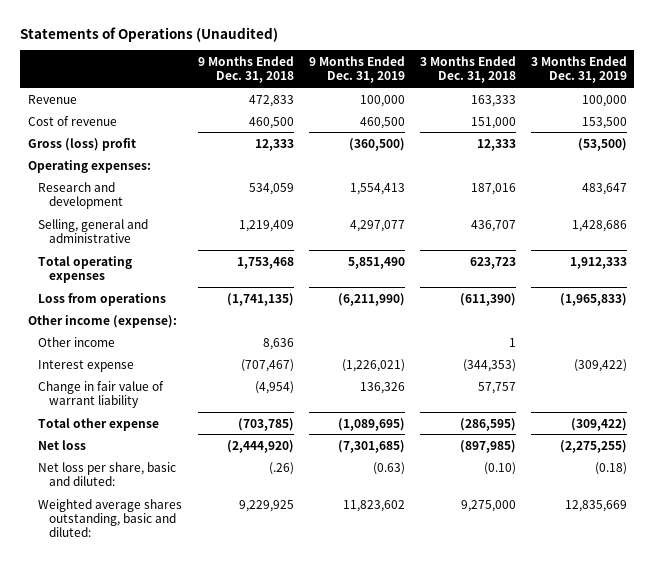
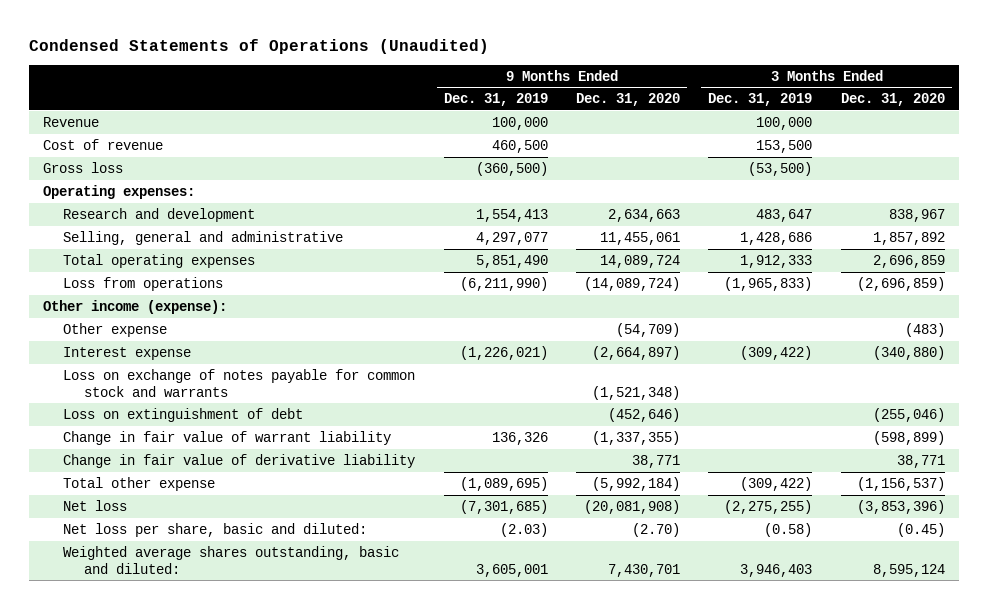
- Statements of Operations (Unaudited)
+ Condensed Statements of Operations (Unaudited)
- | 9 Months Ended Dec. 31, 2018 | 9 Months Ended Dec. 31, 2019 | 3 Months Ended Dec. 31, 2018 | 3 Months Ended Dec. 31, 2019
+ | 9 Months Ended Dec. 31, 2019 | 9 Months Ended Dec. 31, 2020 | 3 Months Ended Dec. 31, 2019 | 3 Months Ended Dec. 31, 2020
- Gross (loss) profit | 12,333 | (360,500) | 12,333 | (53,500)
+ Gross loss | (360,500) | | (53,500) |
- Other income | 8,636 | | 1 |
+ Other expense | | (54,709) | | (483)
+ Loss on exchange of notes payable for common stock and warrants | | (1,521,348) | |
+ Loss on extinguishment of debt | | (452,646) | | (255,046)
+ Change in fair value of derivative liability | | 38,771 | | 38,771
- Net loss per share, basic and diluted: | (.26) | (0.63) | (0.10) | (0.18)
- Weighted average shares outstanding, basic and diluted: | 9,229,925 | 11,823,602 | 9,275,000 | 12,835,669
+ Net loss per share, basic and diluted: | (2.03) | (2.70) | (0.58) | (0.45)
+ Weighted average shares outstanding, basic and diluted: | 3,605,001 | 7,430,701 | 3,946,403 | 8,595,124

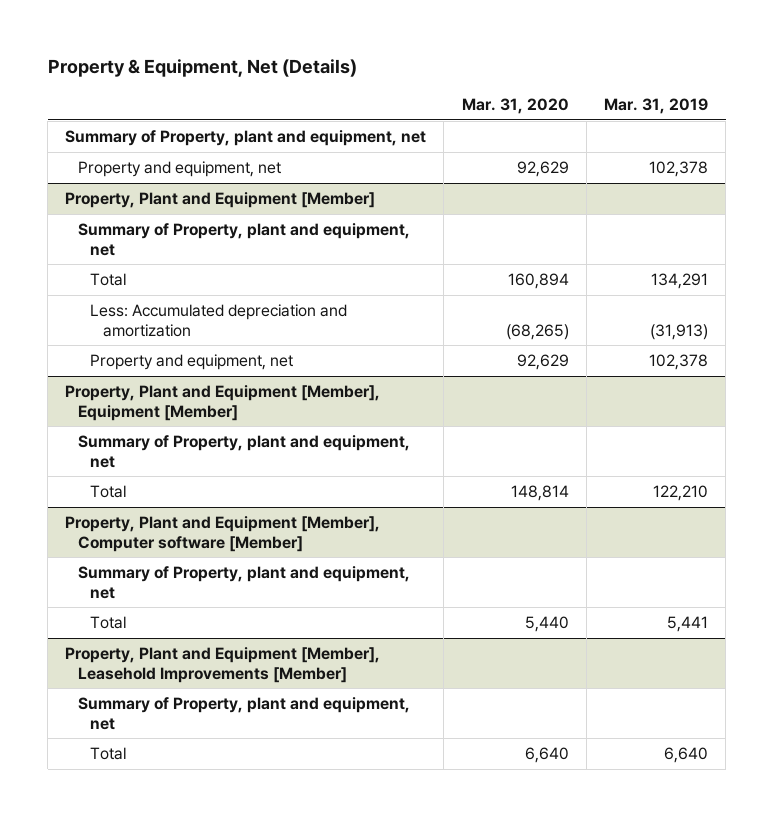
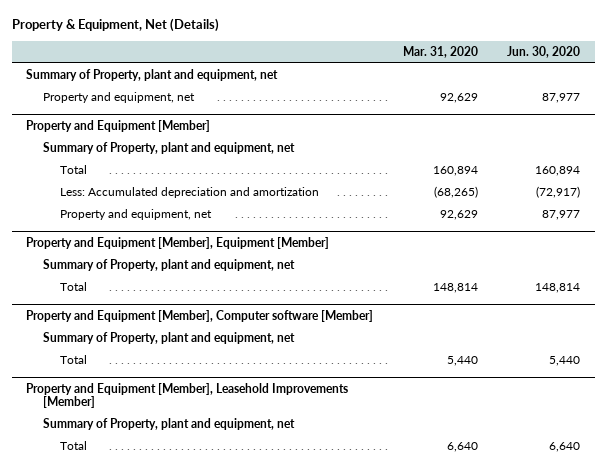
- | Mar. 31, 2020 | Mar. 31, 2019
+ | Mar. 31, 2020 | Jun. 30, 2020
- Property, Plant and Equipment [Member]
+ Property and Equipment [Member]
- Property, Plant and Equipment [Member], Equipment [Member]
+ Property and Equipment [Member], Equipment [Member]
- Property, Plant and Equipment [Member], Computer software [Member]
+ Property and Equipment [Member], Computer software [Member]
- Property, Plant and Equipment [Member], Leasehold Improvements [Member]
+ Property and Equipment [Member], Leasehold Improvements [Member]

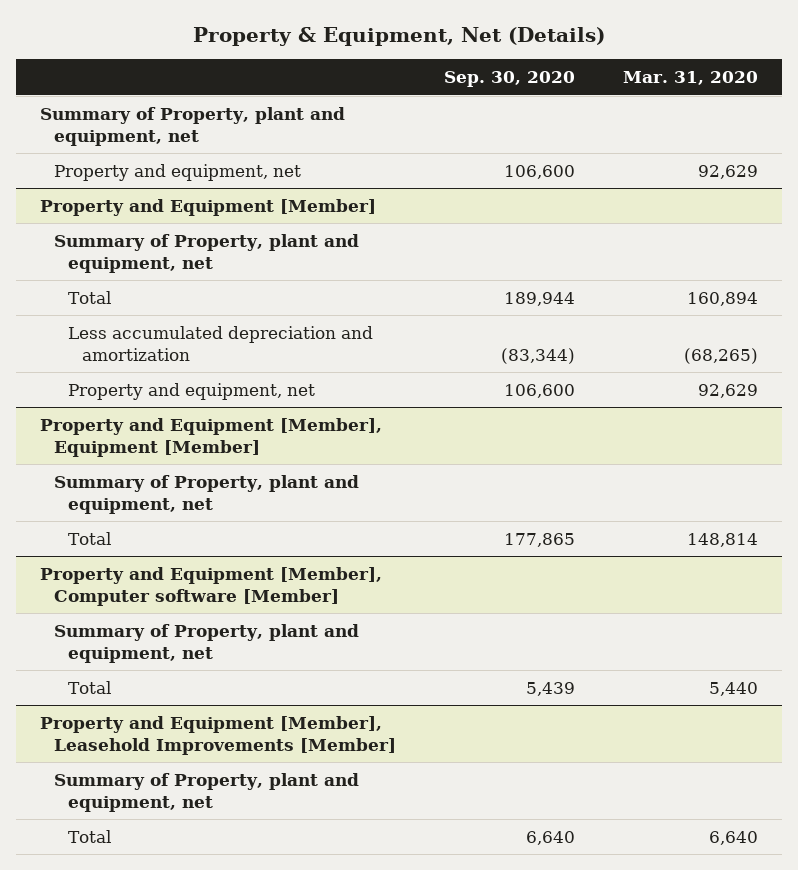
- | Mar. 31, 2020 | Jun. 30, 2020
+ | Sep. 30, 2020 | Mar. 31, 2020
@ Property and Equipment [Member]
- Less: Accumulated depreciation and amortization | (68,265) | (72,917)
+ Less accumulated depreciation and amortization | (83,344) | (68,265)

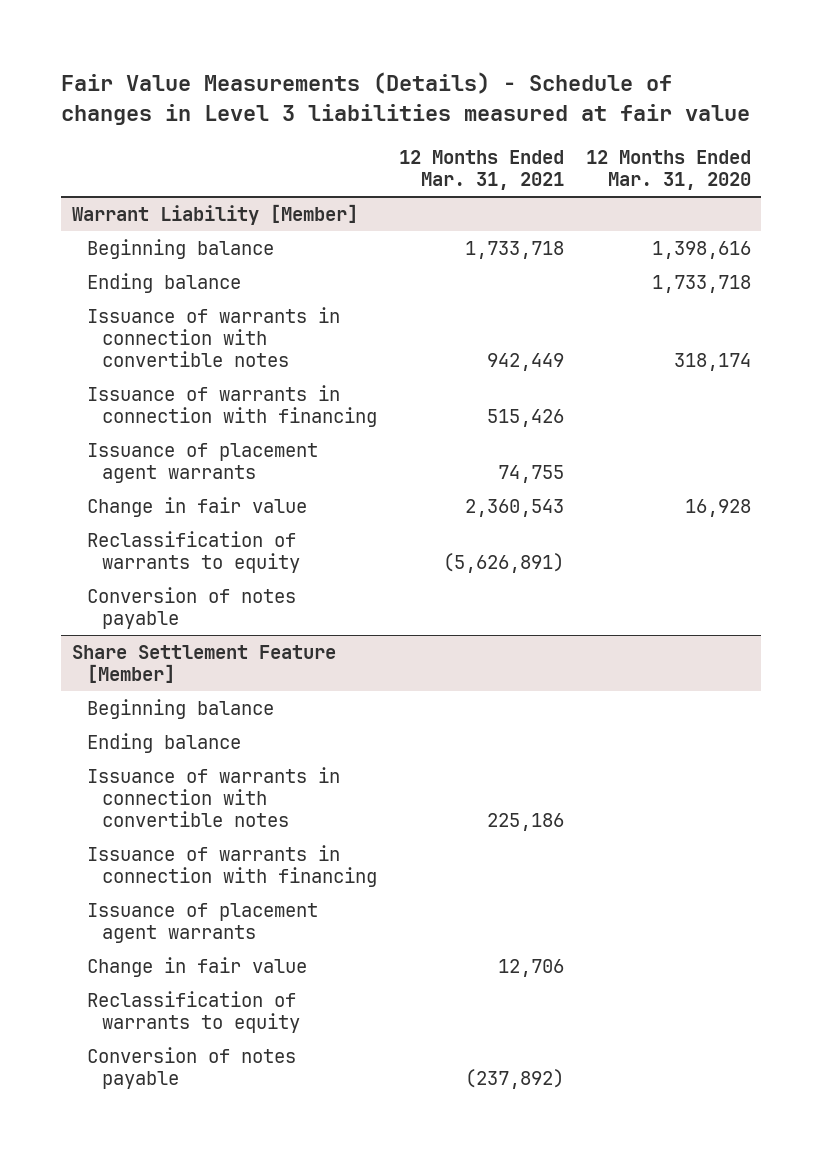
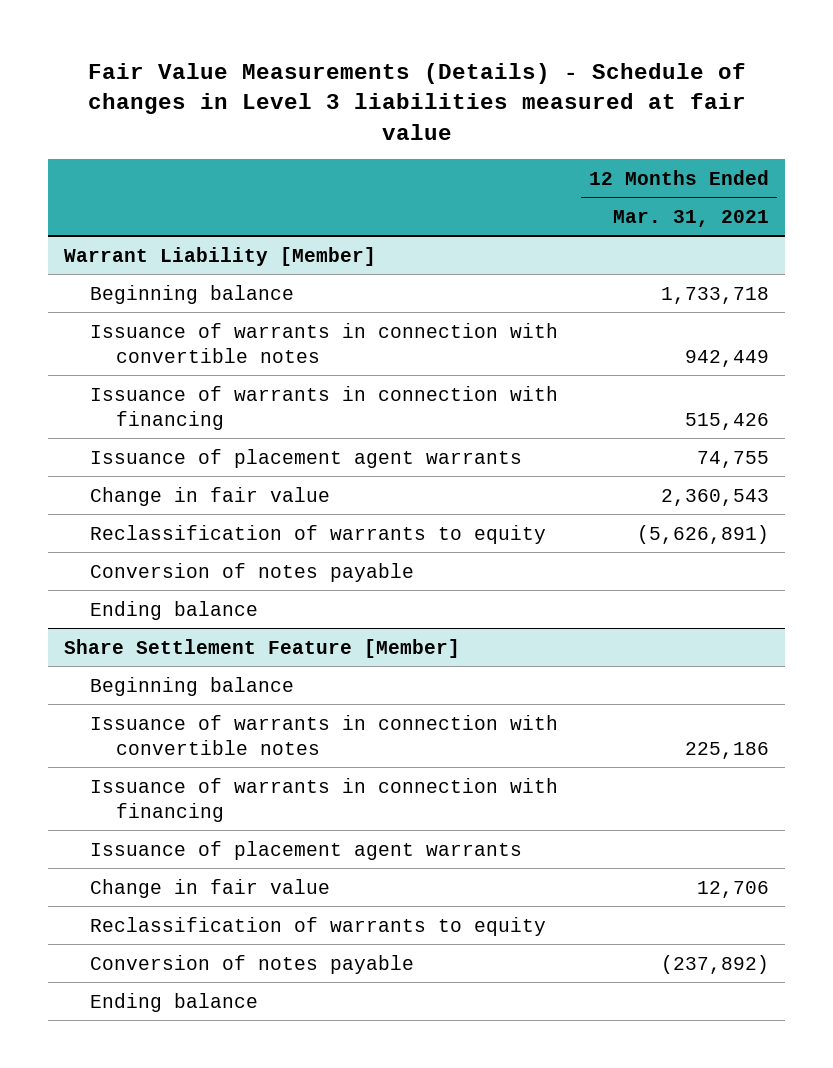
- | 12 Months Ended Mar. 31, 2021 | 12 Months Ended Mar. 31, 2020
+ | 12 Months Ended Mar. 31, 2021
@ Warrant Liability [Member]
moved down: Ending balance
@ Share Settlement Feature [Member]
moved down: Ending balance

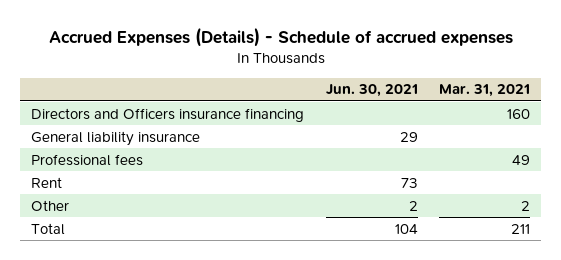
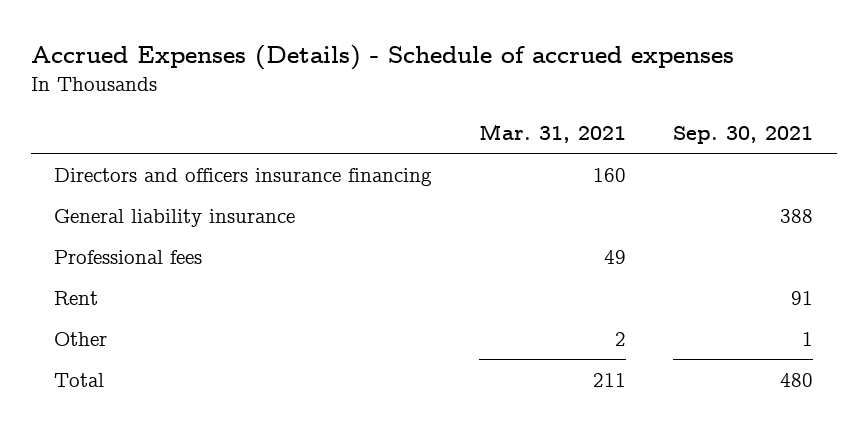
- | Jun. 30, 2021 | Mar. 31, 2021
+ | Mar. 31, 2021 | Sep. 30, 2021
- Directors and Officers insurance financing | | 160
+ Directors and officers insurance financing | 160 |

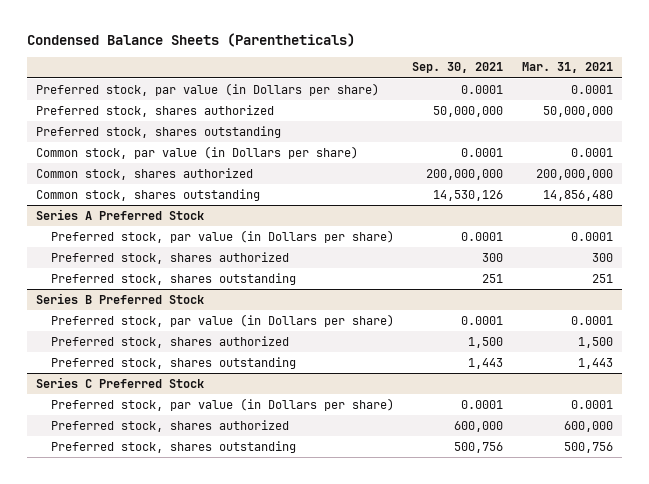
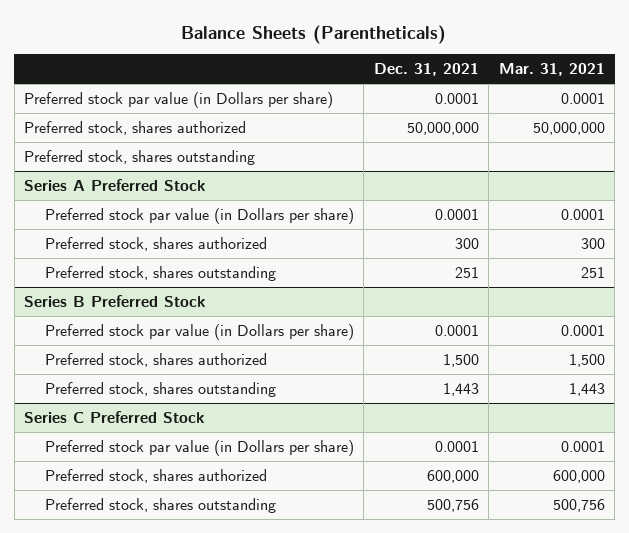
- Condensed Balance Sheets (Parentheticals)
+ Balance Sheets (Parentheticals)
- | Sep. 30, 2021 | Mar. 31, 2021
+ | Dec. 31, 2021 | Mar. 31, 2021
- Preferred stock, par value (in Dollars per share) | 0.0001 | 0.0001
+ Preferred stock par value (in Dollars per share) | 0.0001 | 0.0001
- Common stock, par value (in Dollars per share) | 0.0001 | 0.0001
- Common stock, shares authorized | 200,000,000 | 200,000,000
- Common stock, shares outstanding | 14,530,126 | 14,856,480
@ Series A Preferred Stock
- Preferred stock, par value (in Dollars per share) | 0.0001 | 0.0001
+ Preferred stock par value (in Dollars per share) | 0.0001 | 0.0001
@ Series B Preferred Stock
- Preferred stock, par value (in Dollars per share) | 0.0001 | 0.0001
+ Preferred stock par value (in Dollars per share) | 0.0001 | 0.0001
@ Series C Preferred Stock
- Preferred stock, par value (in Dollars per share) | 0.0001 | 0.0001
+ Preferred stock par value (in Dollars per share) | 0.0001 | 0.0001

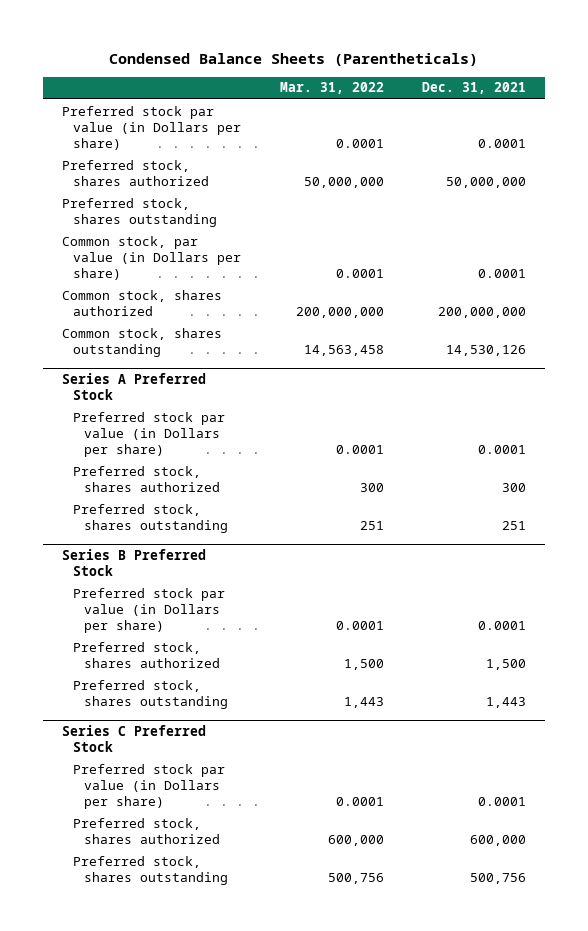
- Balance Sheets (Parentheticals)
+ Condensed Balance Sheets (Parentheticals)
- | Dec. 31, 2021 | Mar. 31, 2021
+ | Mar. 31, 2022 | Dec. 31, 2021
+ Common stock, par value (in Dollars per share) | 0.0001 | 0.0001
+ Common stock, shares authorized | 200,000,000 | 200,000,000
+ Common stock, shares outstanding | 14,563,458 | 14,530,126

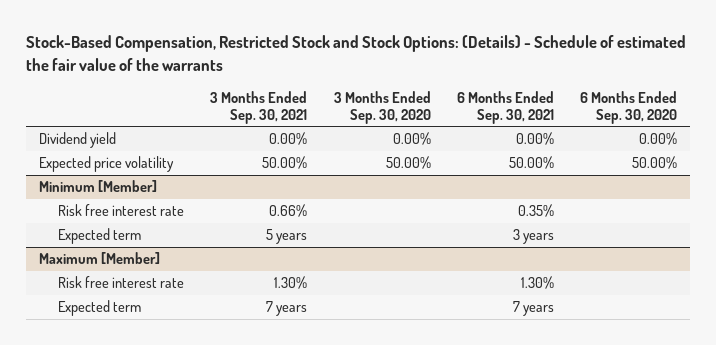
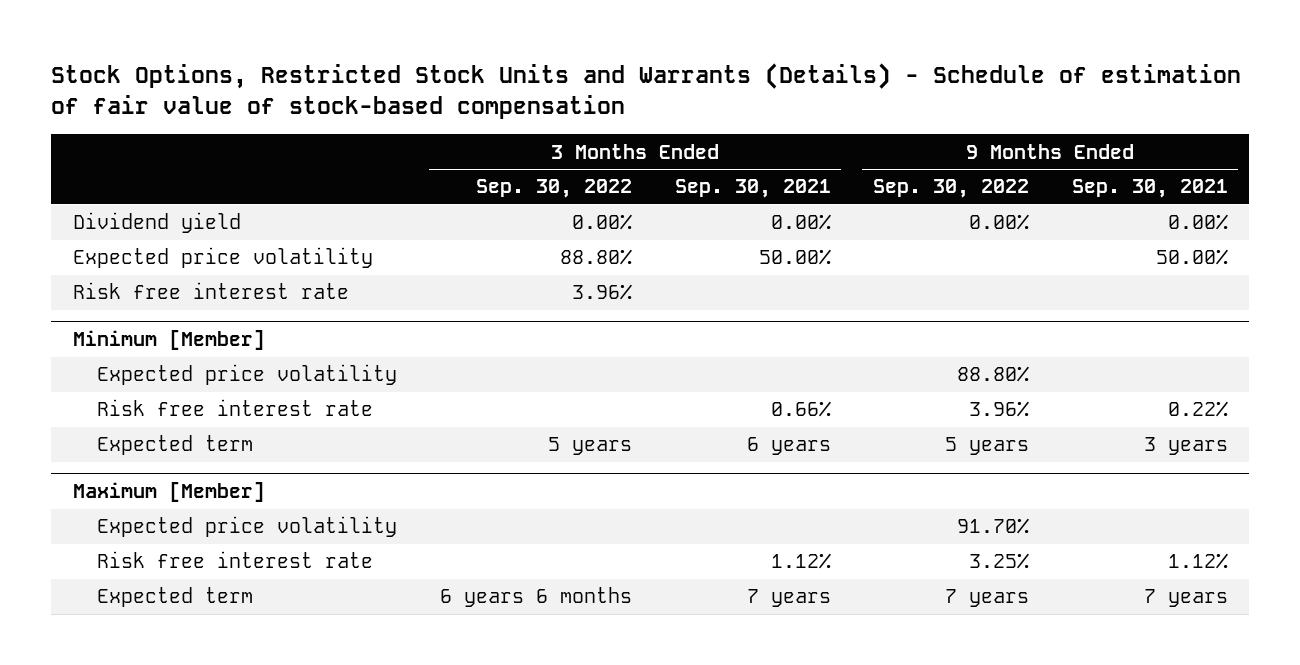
- Stock-Based Compensation, Restricted Stock and Stock Options: (Details) - Schedule of estimated the fair value of the warrants
+ Stock Options, Restricted Stock Units and Warrants (Details) - Schedule of estimation of fair value of stock-based compensation
- | 3 Months Ended Sep. 30, 2021 | 3 Months Ended Sep. 30, 2020 | 6 Months Ended Sep. 30, 2021 | 6 Months Ended Sep. 30, 2020
+ | 3 Months Ended Sep. 30, 2022 | 3 Months Ended Sep. 30, 2021 | 9 Months Ended Sep. 30, 2022 | 9 Months Ended Sep. 30, 2021
+ Risk free interest rate | 3.96% | | |
@ Minimum [Member]
+ Expected price volatility | | | 88.80% |
- Expected term | 5 years | | 3 years |
+ Expected term | 5 years | 6 years | 5 years | 3 years
@ Maximum [Member]
- Risk free interest rate | 1.30% | | 1.30% |
+ Expected price volatility | | | 91.70% |
+ Risk free interest rate | | 1.12% | 3.25% | 1.12%

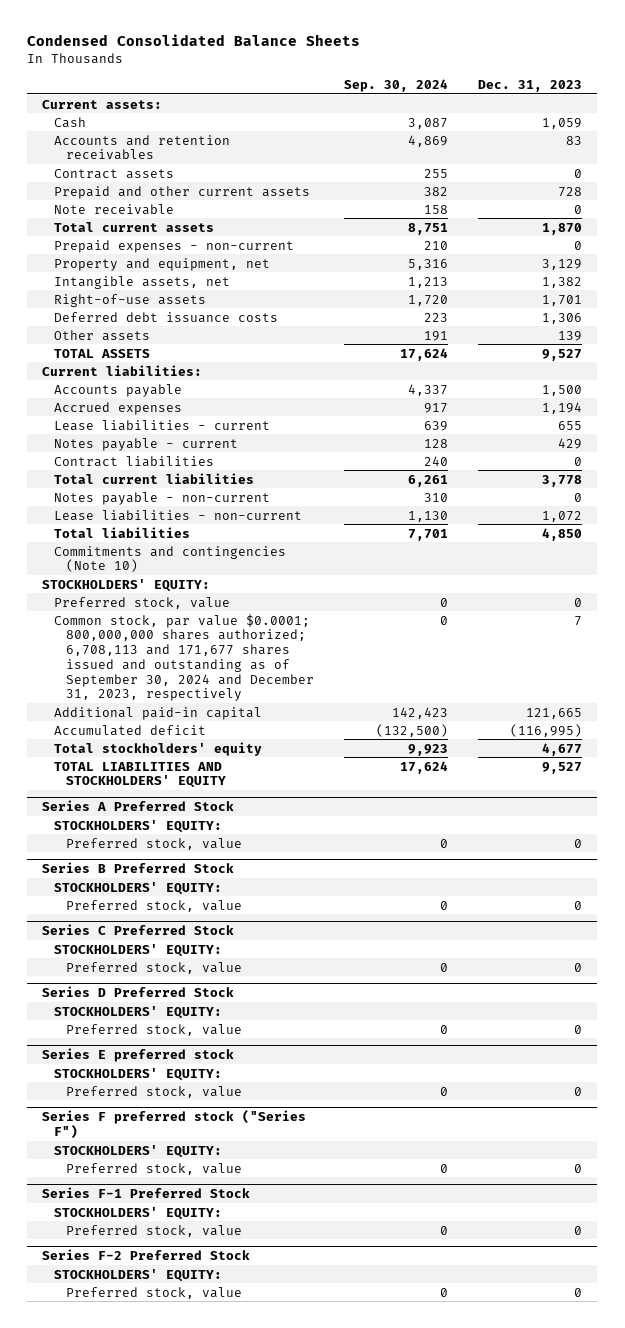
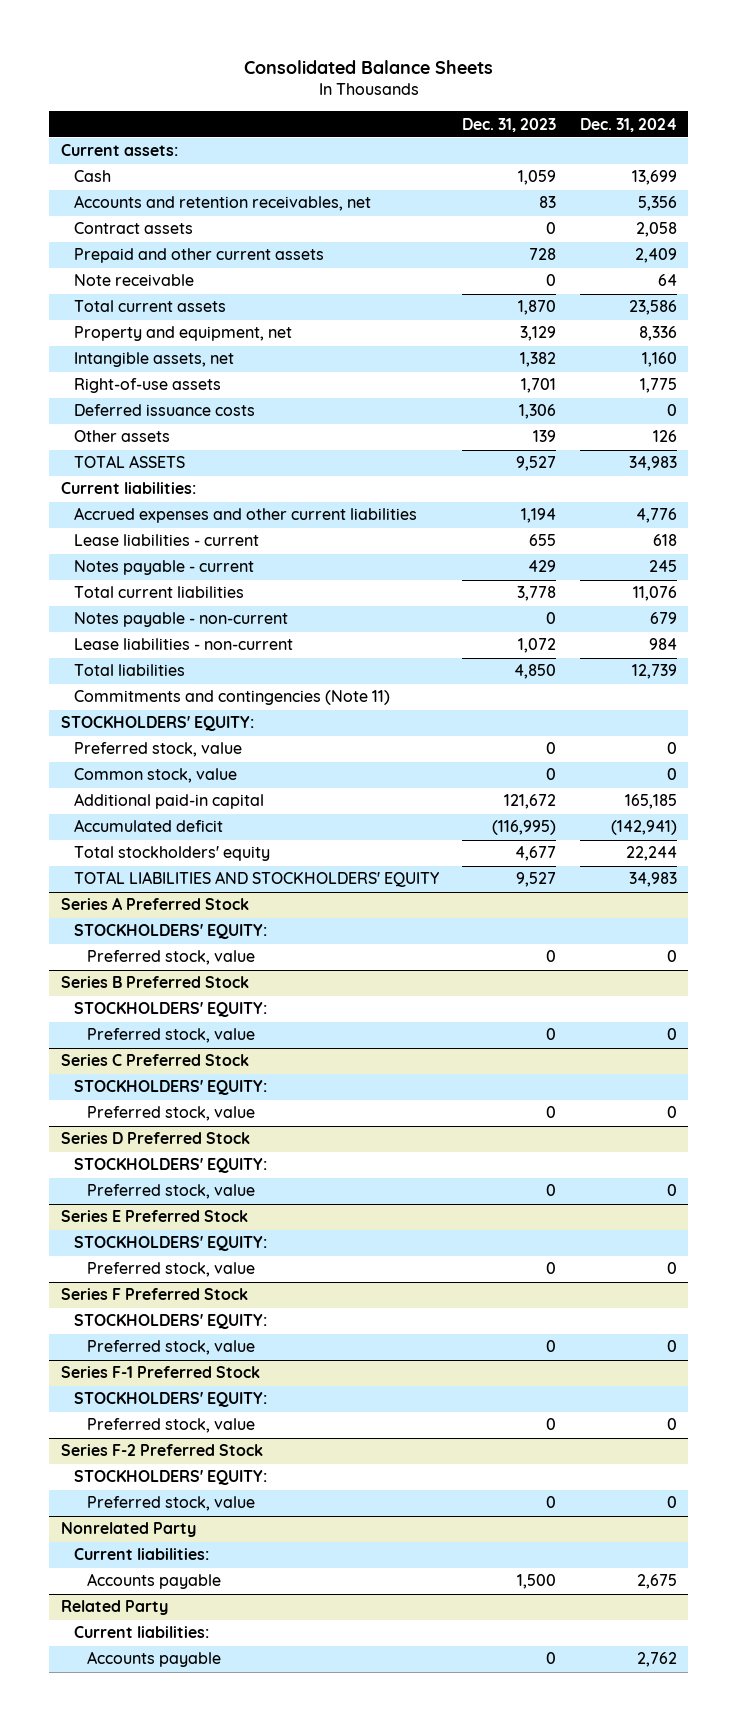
- Condensed Consolidated Balance Sheets
+ Consolidated Balance Sheets
- | Sep. 30, 2024 | Dec. 31, 2023
+ | Dec. 31, 2023 | Dec. 31, 2024
- Accounts and retention receivables | 4,869 | 83
+ Accounts and retention receivables, net | 83 | 5,356
- Prepaid expenses - non-current | 210 | 0
- Deferred debt issuance costs | 223 | 1,306
+ Deferred issuance costs | 1,306 | 0
- Accounts payable | 4,337 | 1,500
- Accrued expenses | 917 | 1,194
+ Accrued expenses and other current liabilities | 1,194 | 4,776
- Contract liabilities | 240 | 0
- Commitments and contingencies (Note 10)
+ Commitments and contingencies (Note 11)
- Common stock, par value $0.0001; 800,000,000 shares authorized; 6,708,113 and 171,677 shares issued and outstanding as of September 30, 2024 and December 31, 2023, respectively | 0 | 7
- Additional paid-in capital | 142,423 | 121,665
+ Common stock, value | 0 | 0
+ Additional paid-in capital | 121,672 | 165,185
- Series E preferred stock
+ Series E Preferred Stock
- Series F preferred stock ("Series F")
+ Series F Preferred Stock
+ Nonrelated Party
+ Current liabilities:
+ Accounts payable | 1,500 | 2,675
+ Related Party
+ Current liabilities:
+ Accounts payable | 0 | 2,762

